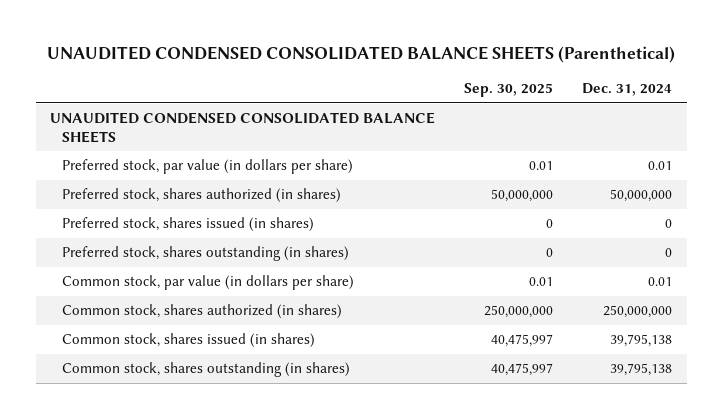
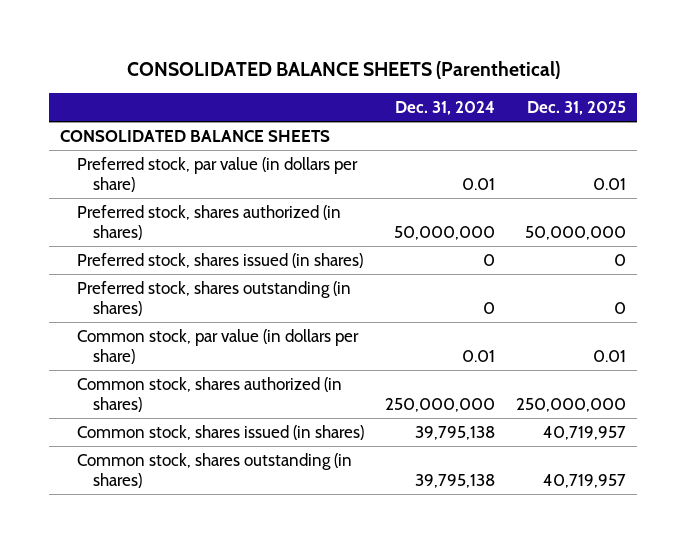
- UNAUDITED CONDENSED CONSOLIDATED BALANCE SHEETS (Parenthetical)
+ CONSOLIDATED BALANCE SHEETS (Parenthetical)
- | Sep. 30, 2025 | Dec. 31, 2024
+ | Dec. 31, 2024 | Dec. 31, 2025
- UNAUDITED CONDENSED CONSOLIDATED BALANCE SHEETS
+ CONSOLIDATED BALANCE SHEETS

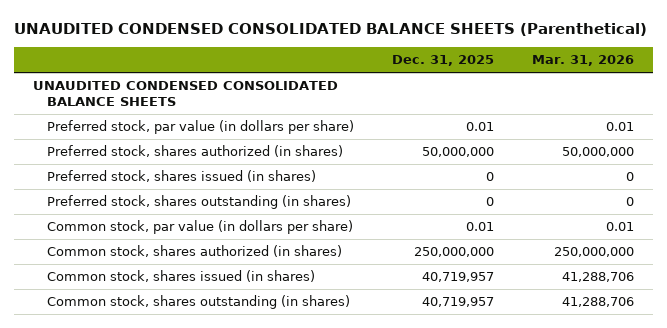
- CONSOLIDATED BALANCE SHEETS (Parenthetical)
+ UNAUDITED CONDENSED CONSOLIDATED BALANCE SHEETS (Parenthetical)
- | Dec. 31, 2024 | Dec. 31, 2025
+ | Dec. 31, 2025 | Mar. 31, 2026
- CONSOLIDATED BALANCE SHEETS
+ UNAUDITED CONDENSED CONSOLIDATED BALANCE SHEETS

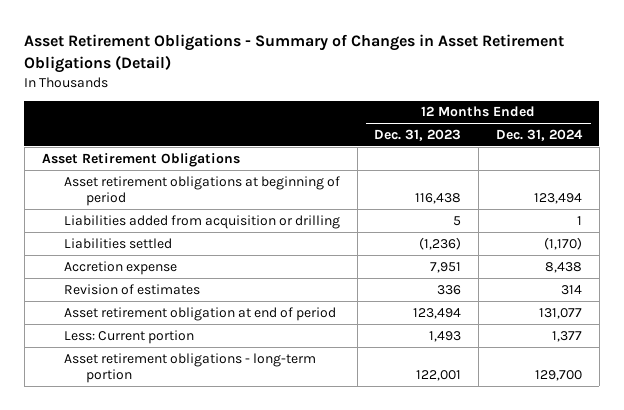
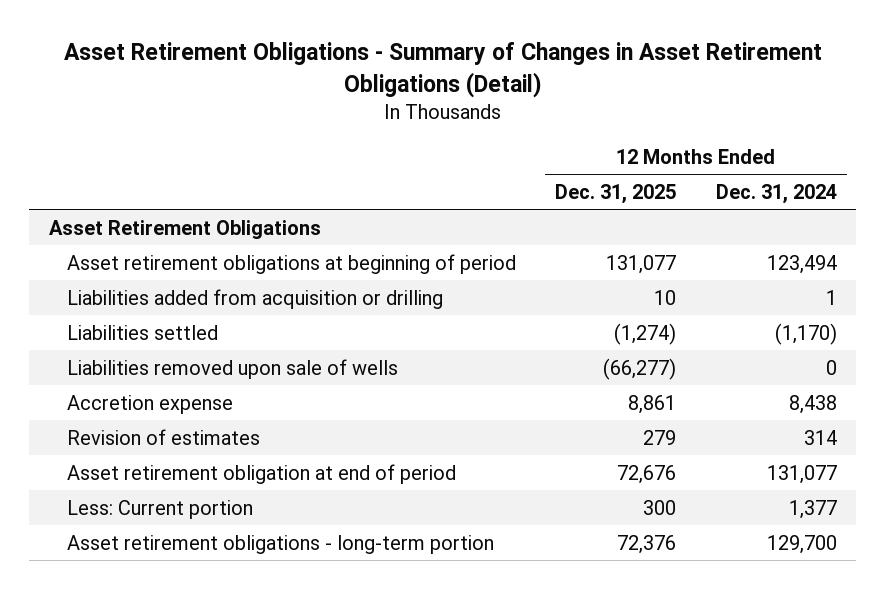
- | 12 Months Ended Dec. 31, 2023 | 12 Months Ended Dec. 31, 2024
+ | 12 Months Ended Dec. 31, 2025 | 12 Months Ended Dec. 31, 2024
+ Liabilities removed upon sale of wells | (66,277) | 0

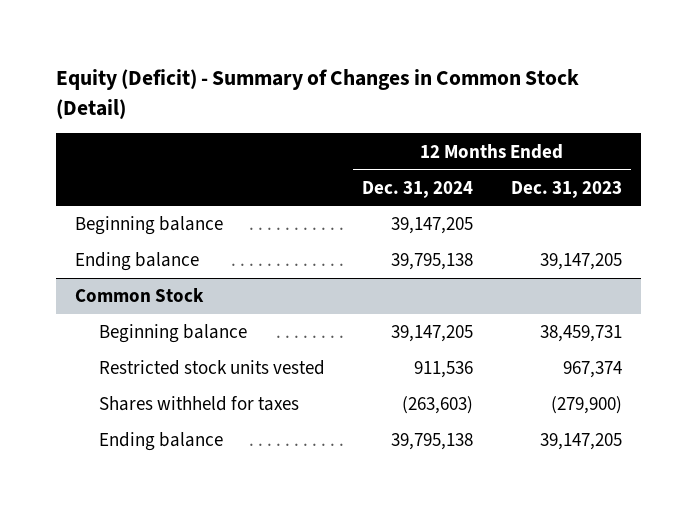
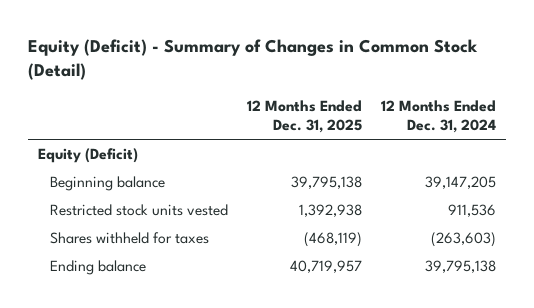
- | 12 Months Ended Dec. 31, 2024 | 12 Months Ended Dec. 31, 2023
+ | 12 Months Ended Dec. 31, 2025 | 12 Months Ended Dec. 31, 2024
- Beginning balance | 39,147,205 |
- Ending balance | 39,795,138 | 39,147,205
- Common Stock
+ Equity (Deficit)

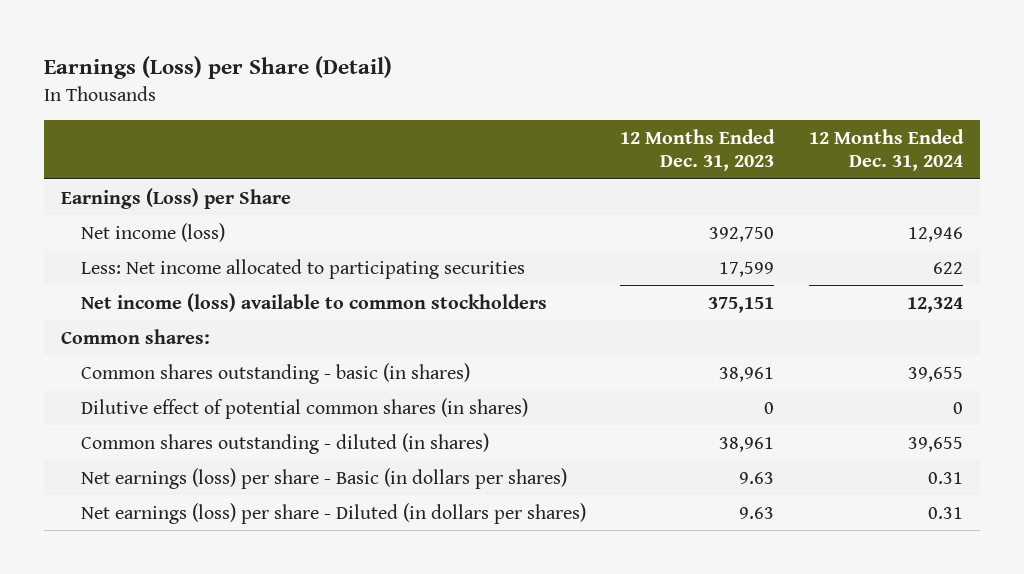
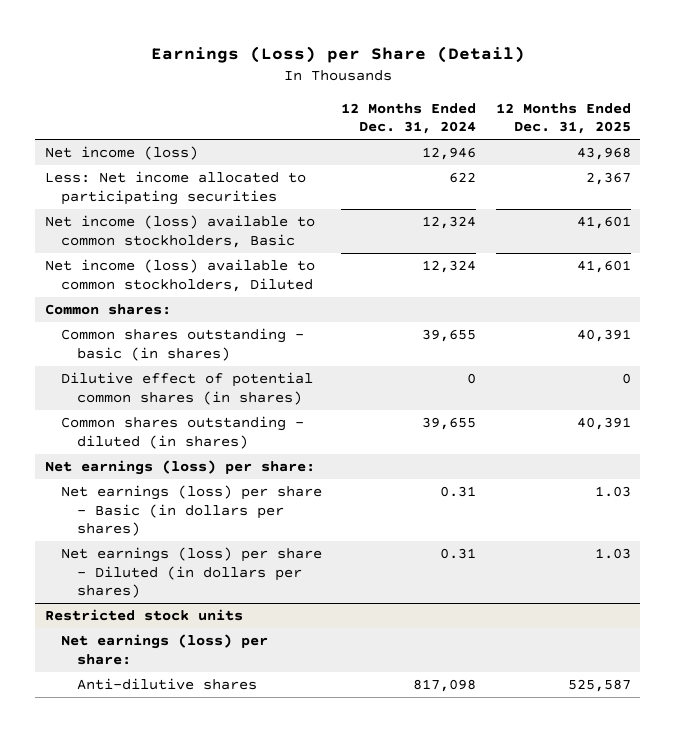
- | 12 Months Ended Dec. 31, 2023 | 12 Months Ended Dec. 31, 2024
+ | 12 Months Ended Dec. 31, 2024 | 12 Months Ended Dec. 31, 2025
- Earnings (Loss) per Share
- Net income (loss) available to common stockholders | 375,151 | 12,324
+ Net income (loss) available to common stockholders, Basic | 12,324 | 41,601
+ Net income (loss) available to common stockholders, Diluted | 12,324 | 41,601
+ Net earnings (loss) per share:
+ Restricted stock units
+ Net earnings (loss) per share:
+ Anti-dilutive shares | 817,098 | 525,587

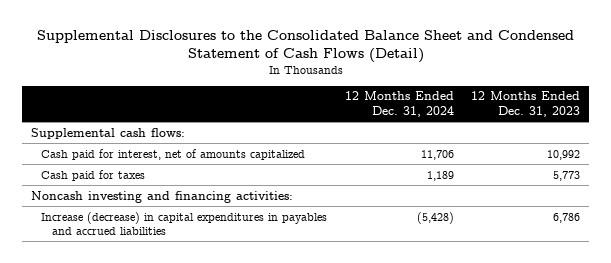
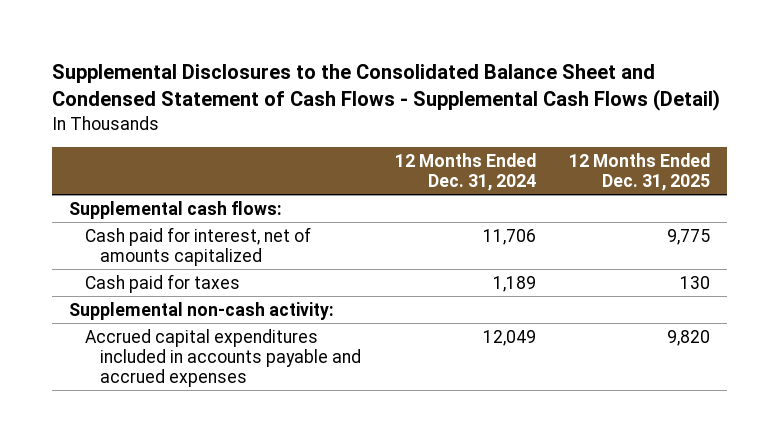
- Supplemental Disclosures to the Consolidated Balance Sheet and Condensed Statement of Cash Flows (Detail)
+ Supplemental Disclosures to the Consolidated Balance Sheet and Condensed Statement of Cash Flows - Supplemental Cash Flows (Detail)
- | 12 Months Ended Dec. 31, 2024 | 12 Months Ended Dec. 31, 2023
+ | 12 Months Ended Dec. 31, 2024 | 12 Months Ended Dec. 31, 2025
- Noncash investing and financing activities:
- Increase (decrease) in capital expenditures in payables and accrued liabilities | (5,428) | 6,786
+ Supplemental non-cash activity:
+ Accrued capital expenditures included in accounts payable and accrued expenses | 12,049 | 9,820

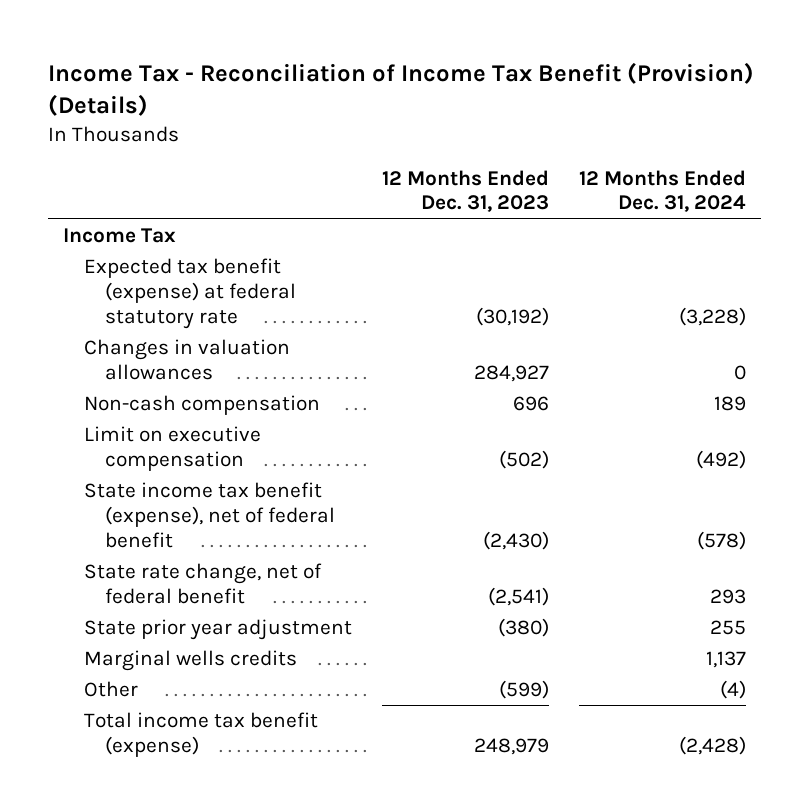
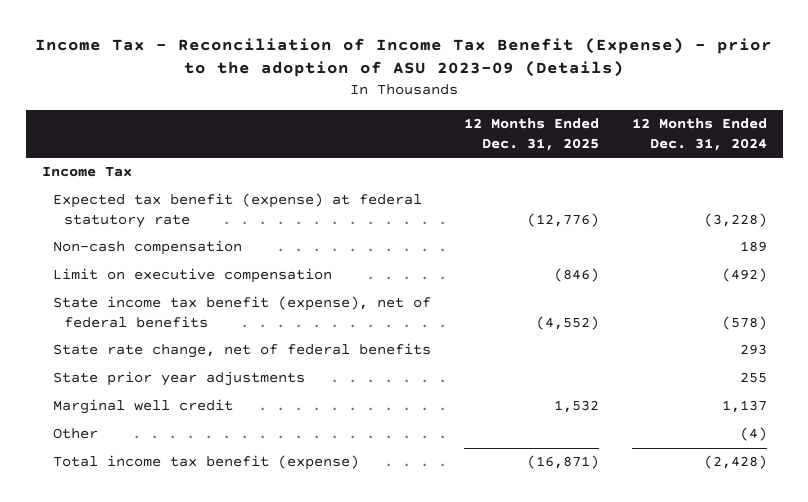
- Income Tax - Reconciliation of Income Tax Benefit (Provision) (Details)
+ Income Tax - Reconciliation of Income Tax Benefit (Expense) - prior to the adoption of ASU 2023-09 (Details)
- | 12 Months Ended Dec. 31, 2023 | 12 Months Ended Dec. 31, 2024
+ | 12 Months Ended Dec. 31, 2025 | 12 Months Ended Dec. 31, 2024
- Changes in valuation allowances | 284,927 | 0
- State income tax benefit (expense), net of federal benefit | (2,430) | (578)
- State rate change, net of federal benefit | (2,541) | 293
- State prior year adjustment | (380) | 255
- Marginal wells credits | | 1,137
+ State income tax benefit (expense), net of federal benefits | (4,552) | (578)
+ State rate change, net of federal benefits | | 293
+ State prior year adjustments | | 255
+ Marginal well credit | 1,532 | 1,137

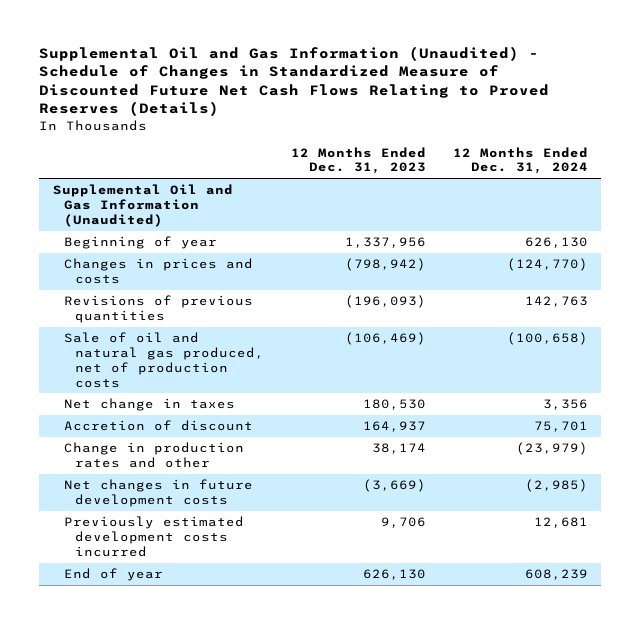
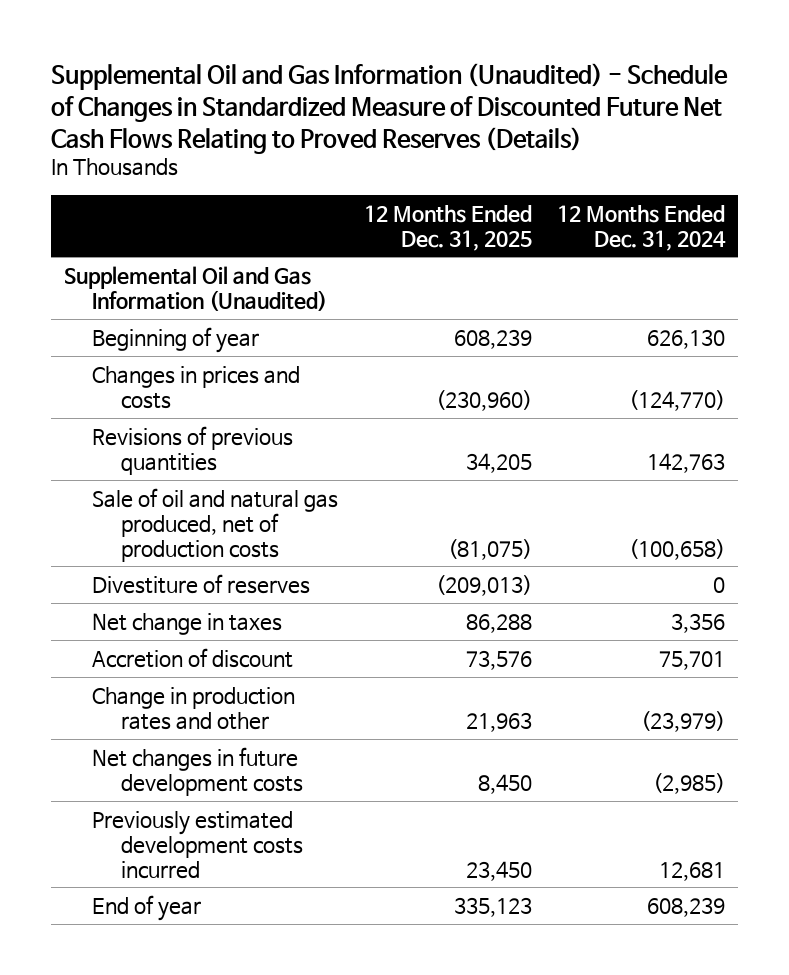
- | 12 Months Ended Dec. 31, 2023 | 12 Months Ended Dec. 31, 2024
+ | 12 Months Ended Dec. 31, 2025 | 12 Months Ended Dec. 31, 2024
+ Divestiture of reserves | (209,013) | 0

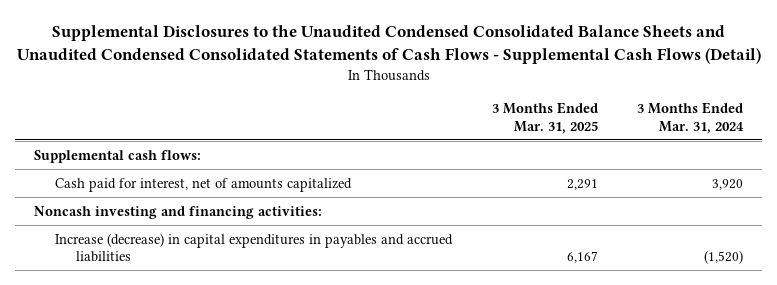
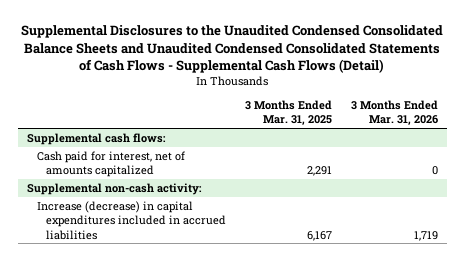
- | 3 Months Ended Mar. 31, 2025 | 3 Months Ended Mar. 31, 2024
+ | 3 Months Ended Mar. 31, 2025 | 3 Months Ended Mar. 31, 2026
- Noncash investing and financing activities:
- Increase (decrease) in capital expenditures in payables and accrued liabilities | 6,167 | (1,520)
+ Supplemental non-cash activity:
+ Increase (decrease) in capital expenditures included in accrued liabilities | 6,167 | 1,719

